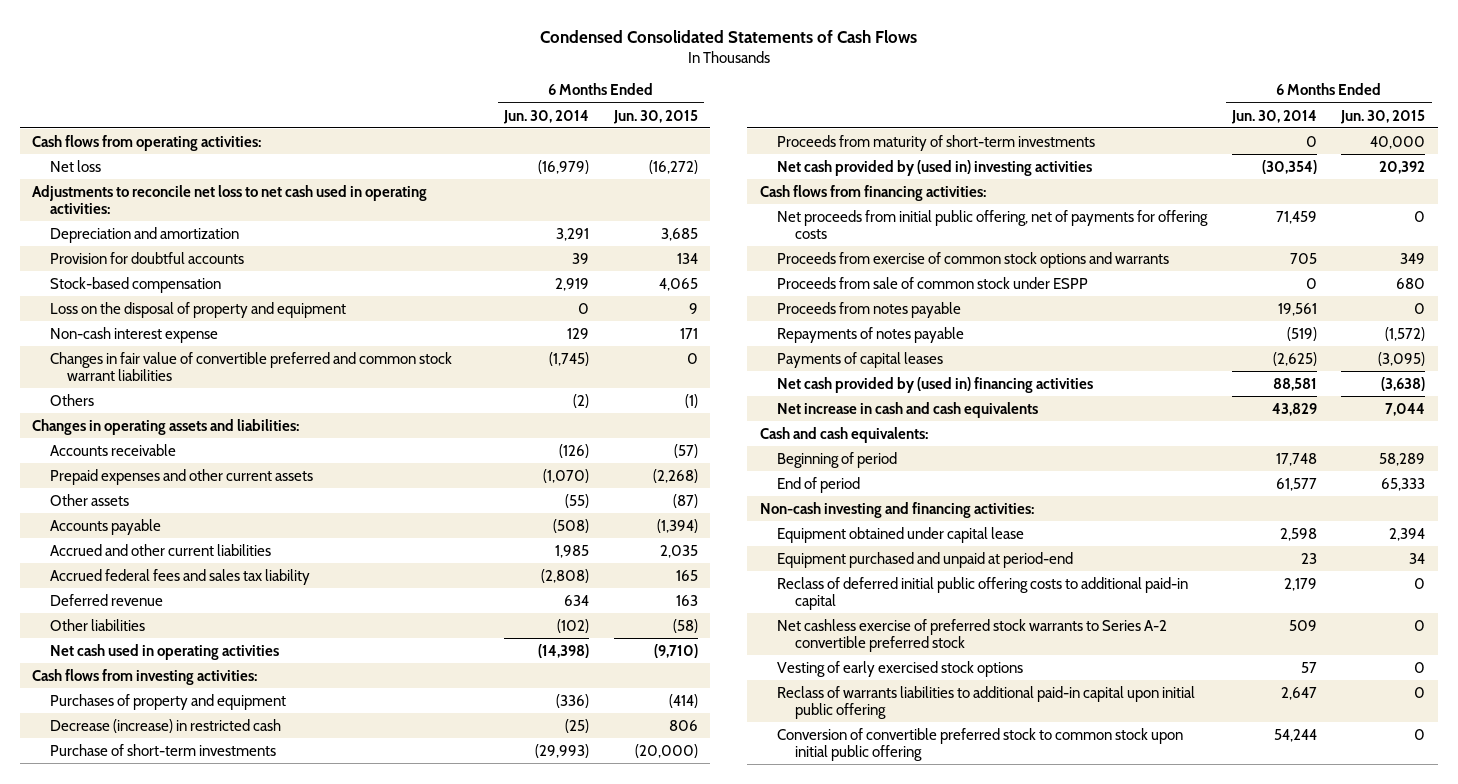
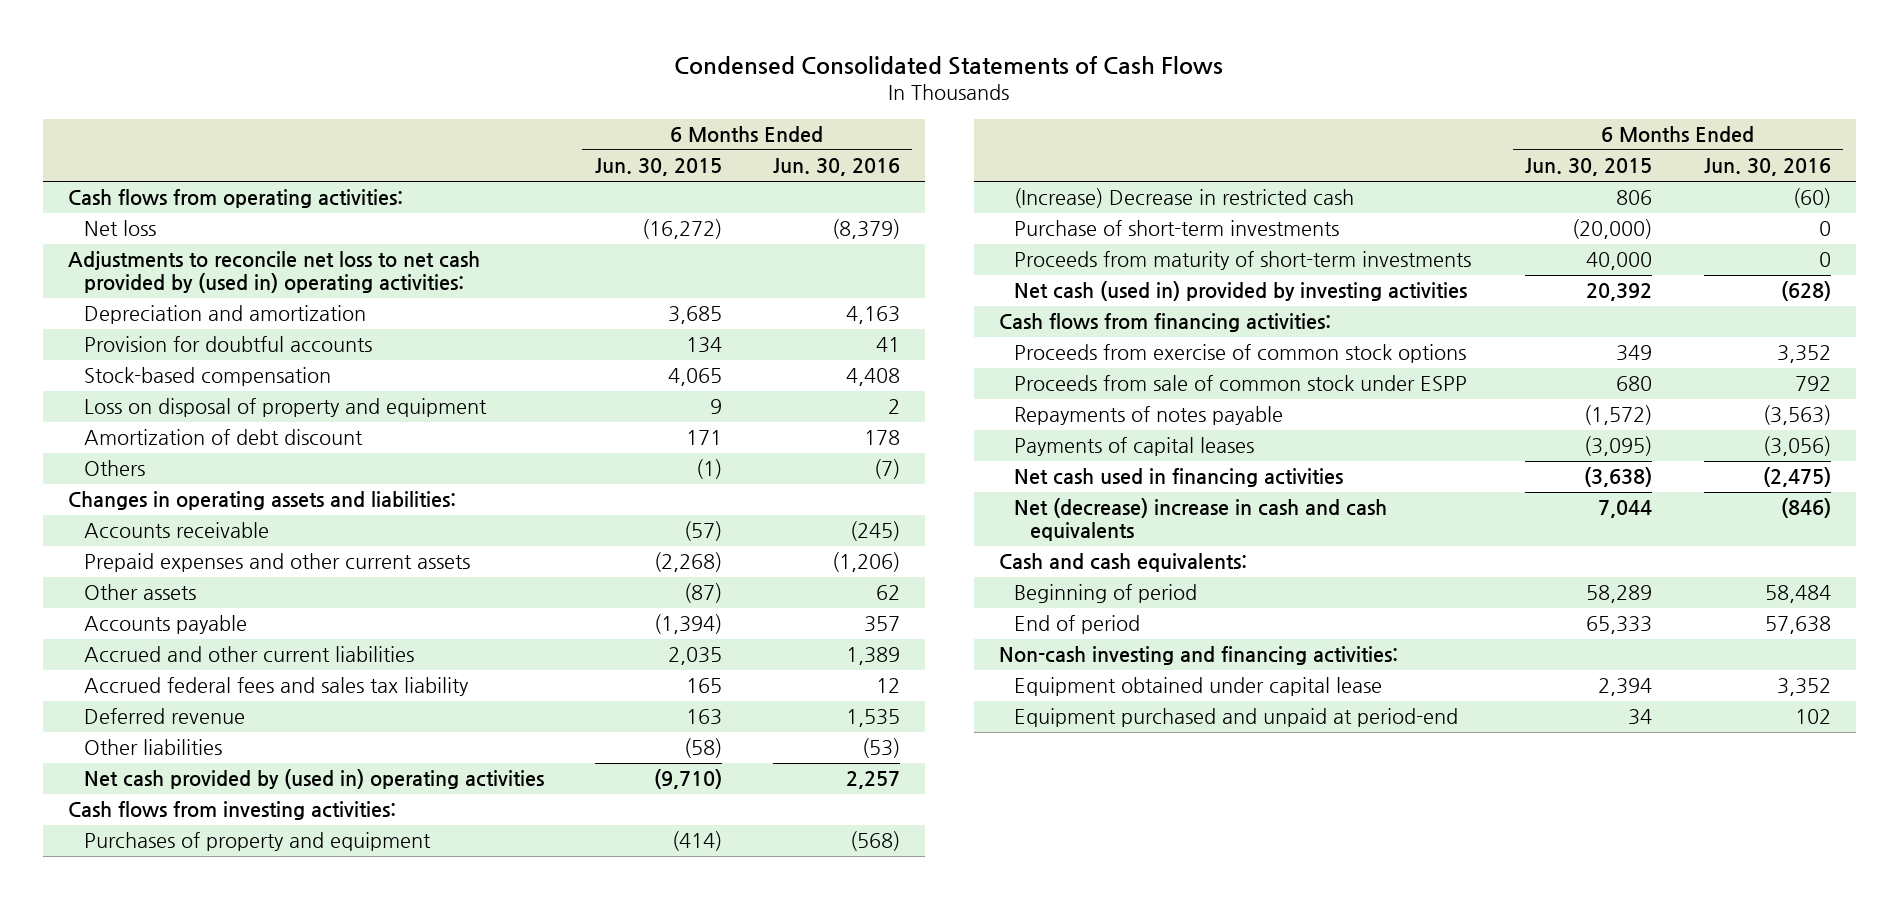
- | 6 Months Ended Jun. 30, 2014 | 6 Months Ended Jun. 30, 2015
+ | 6 Months Ended Jun. 30, 2015 | 6 Months Ended Jun. 30, 2016
- Adjustments to reconcile net loss to net cash used in operating activities:
+ Adjustments to reconcile net loss to net cash provided by (used in) operating activities:
- Loss on the disposal of property and equipment | 0 | 9
- Non-cash interest expense | 129 | 171
- Changes in fair value of convertible preferred and common stock warrant liabilities | (1,745) | 0
+ Loss on disposal of property and equipment | 9 | 2
+ Amortization of debt discount | 171 | 178
- Net cash used in operating activities | (14,398) | (9,710)
+ Net cash provided by (used in) operating activities | (9,710) | 2,257
- Decrease (increase) in restricted cash | (25) | 806
+ (Increase) Decrease in restricted cash | 806 | (60)
- Net cash provided by (used in) investing activities | (30,354) | 20,392
+ Net cash (used in) provided by investing activities | 20,392 | (628)
- Net proceeds from initial public offering, net of payments for offering costs | 71,459 | 0
- Proceeds from exercise of common stock options and warrants | 705 | 349
+ Proceeds from exercise of common stock options | 349 | 3,352
- Proceeds from notes payable | 19,561 | 0
- Net cash provided by (used in) financing activities | 88,581 | (3,638)
- Net increase in cash and cash equivalents | 43,829 | 7,044
+ Net cash used in financing activities | (3,638) | (2,475)
+ Net (decrease) increase in cash and cash equivalents | 7,044 | (846)
- Reclass of deferred initial public offering costs to additional paid-in capital | 2,179 | 0
- Net cashless exercise of preferred stock warrants to Series A-2 convertible preferred stock | 509 | 0
- Vesting of early exercised stock options | 57 | 0
- Reclass of warrants liabilities to additional paid-in capital upon initial public offering | 2,647 | 0
- Conversion of convertible preferred stock to common stock upon initial public offering | 54,244 | 0

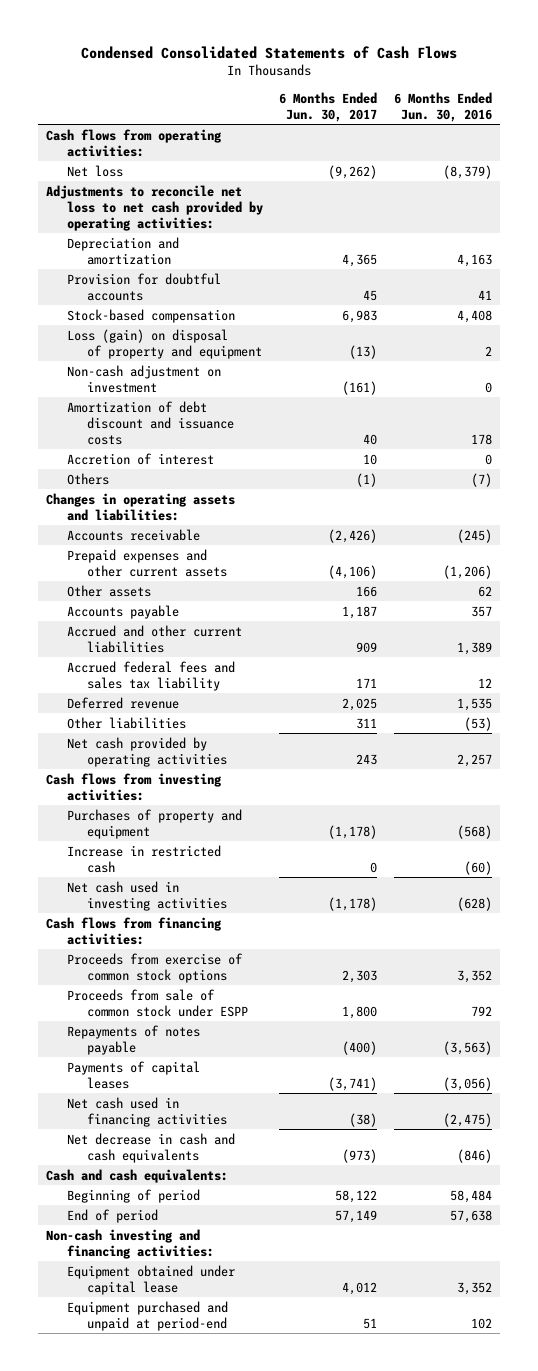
- | 6 Months Ended Jun. 30, 2015 | 6 Months Ended Jun. 30, 2016
+ | 6 Months Ended Jun. 30, 2017 | 6 Months Ended Jun. 30, 2016
- Adjustments to reconcile net loss to net cash provided by (used in) operating activities:
+ Adjustments to reconcile net loss to net cash provided by operating activities:
- Loss on disposal of property and equipment | 9 | 2
- Amortization of debt discount | 171 | 178
+ Loss (gain) on disposal of property and equipment | (13) | 2
+ Non-cash adjustment on investment | (161) | 0
+ Amortization of debt discount and issuance costs | 40 | 178
+ Accretion of interest | 10 | 0
- Net cash provided by (used in) operating activities | (9,710) | 2,257
+ Net cash provided by operating activities | 243 | 2,257
- (Increase) Decrease in restricted cash | 806 | (60)
- Purchase of short-term investments | (20,000) | 0
- Proceeds from maturity of short-term investments | 40,000 | 0
- Net cash (used in) provided by investing activities | 20,392 | (628)
+ Increase in restricted cash | 0 | (60)
+ Net cash used in investing activities | (1,178) | (628)
- Net (decrease) increase in cash and cash equivalents | 7,044 | (846)
+ Net decrease in cash and cash equivalents | (973) | (846)

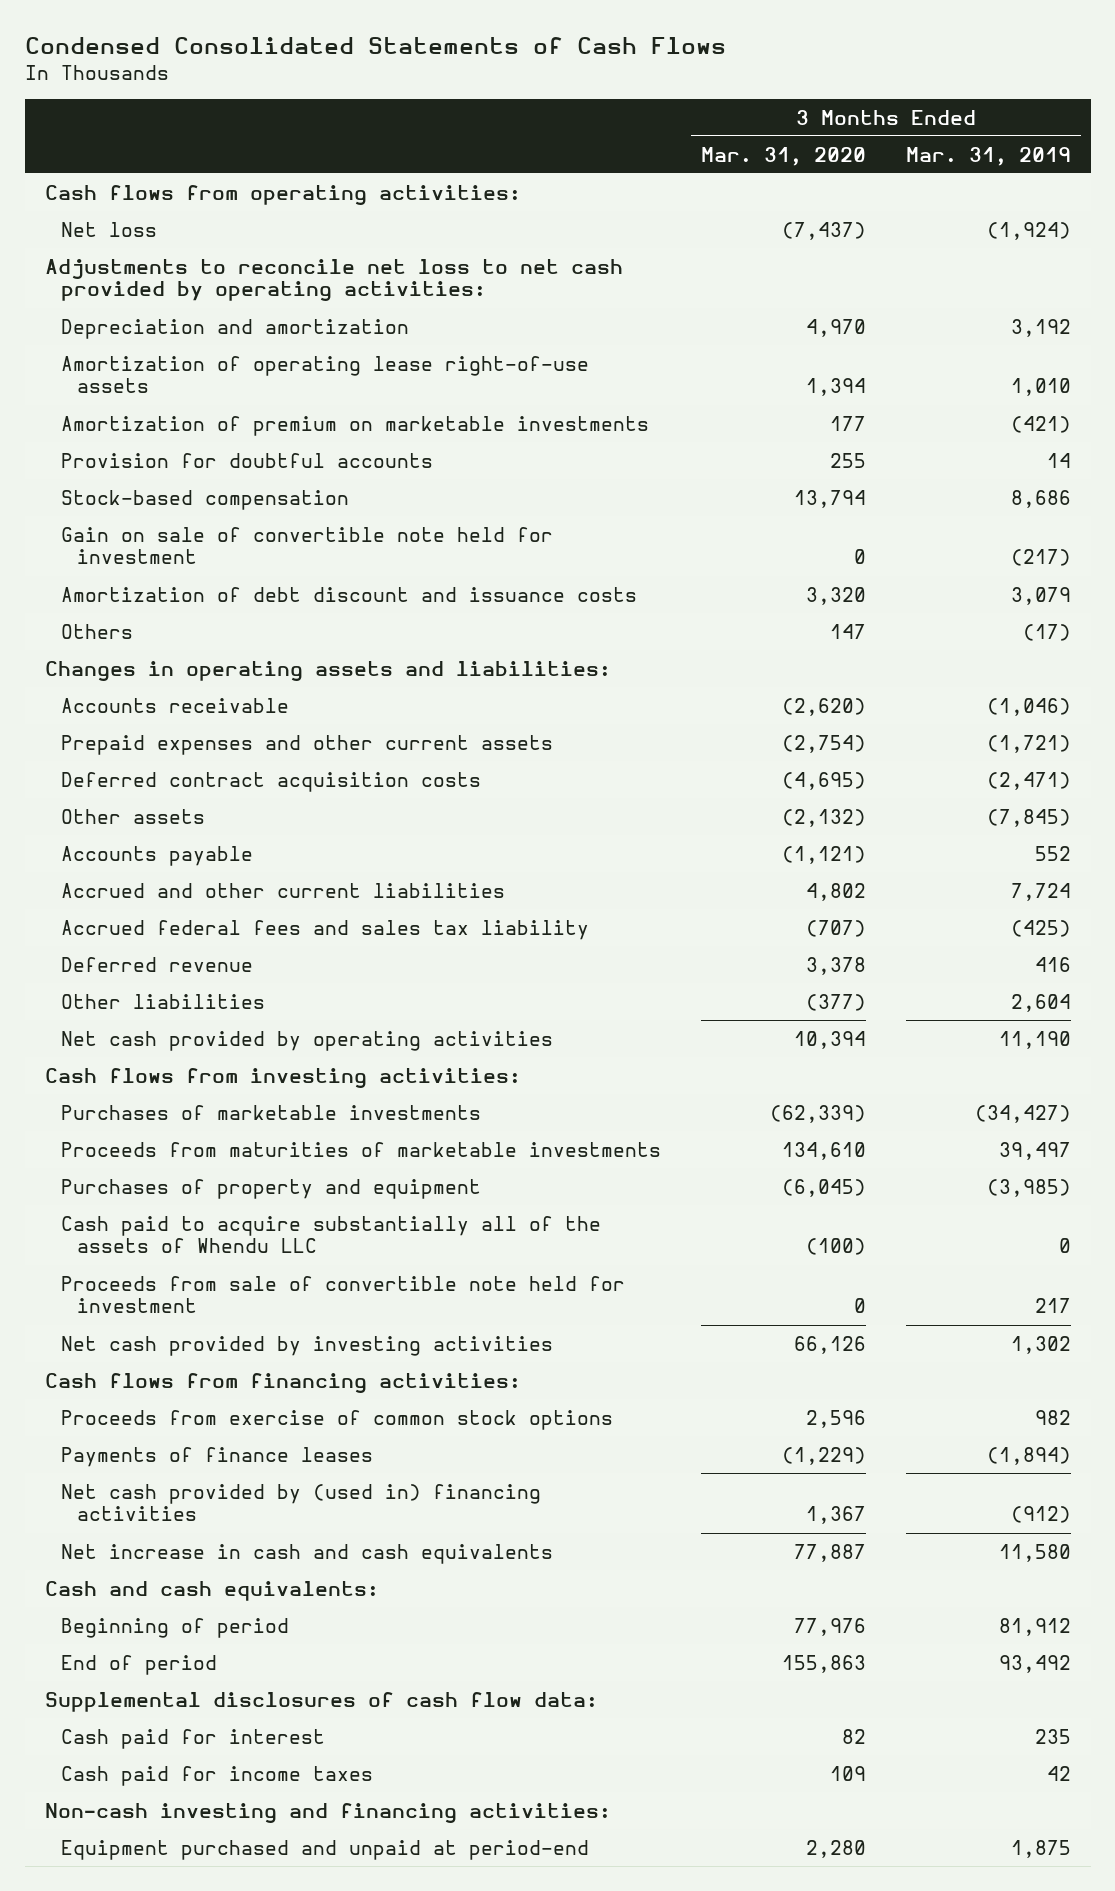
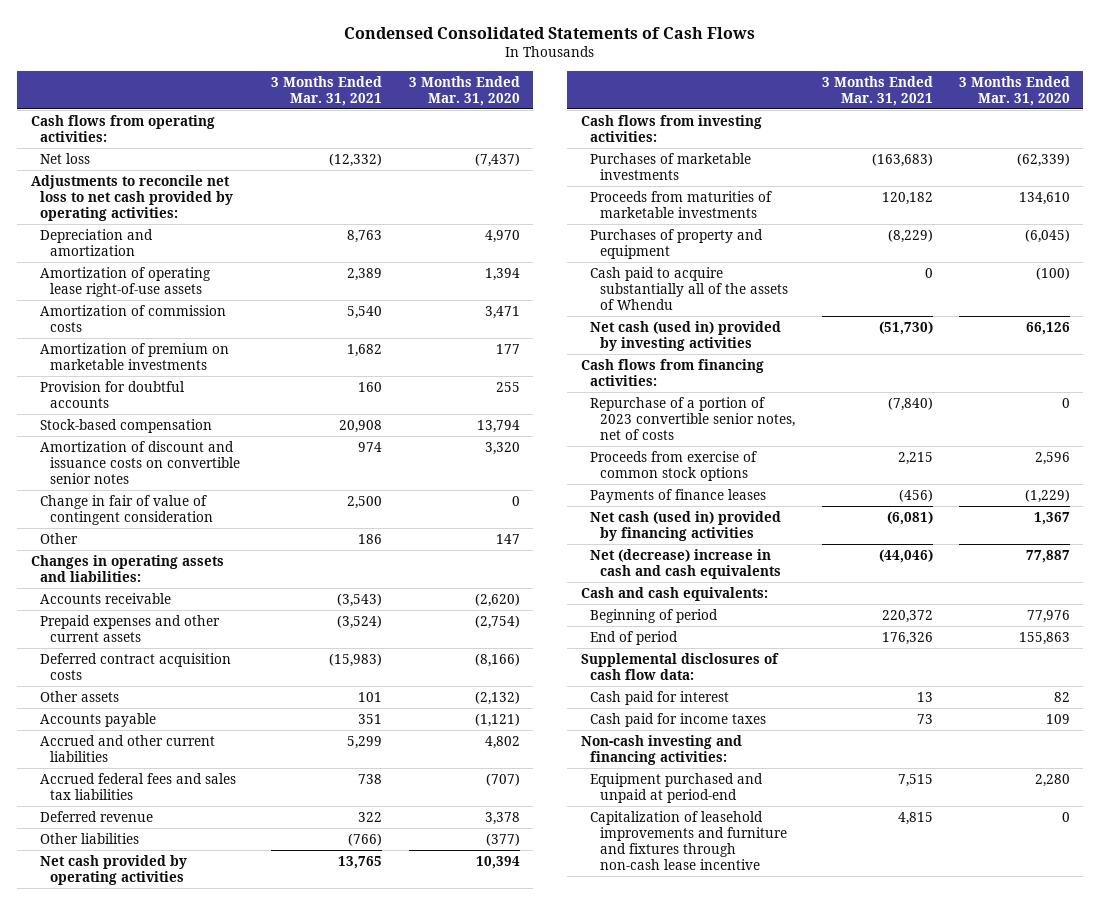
- | 3 Months Ended Mar. 31, 2020 | 3 Months Ended Mar. 31, 2019
+ | 3 Months Ended Mar. 31, 2021 | 3 Months Ended Mar. 31, 2020
+ Amortization of commission costs | 5,540 | 3,471
- Gain on sale of convertible note held for investment | 0 | (217)
- Amortization of debt discount and issuance costs | 3,320 | 3,079
- Others | 147 | (17)
+ Amortization of discount and issuance costs on convertible senior notes | 974 | 3,320
+ Change in fair of value of contingent consideration | 2,500 | 0
+ Other | 186 | 147
- Deferred contract acquisition costs | (4,695) | (2,471)
+ Deferred contract acquisition costs | (15,983) | (8,166)
- Accrued federal fees and sales tax liability | (707) | (425)
+ Accrued federal fees and sales tax liabilities | 738 | (707)
- Cash paid to acquire substantially all of the assets of Whendu LLC | (100) | 0
- Proceeds from sale of convertible note held for investment | 0 | 217
- Net cash provided by investing activities | 66,126 | 1,302
+ Cash paid to acquire substantially all of the assets of Whendu | 0 | (100)
+ Net cash (used in) provided by investing activities | (51,730) | 66,126
+ Repurchase of a portion of 2023 convertible senior notes, net of costs | (7,840) | 0
- Net cash provided by (used in) financing activities | 1,367 | (912)
- Net increase in cash and cash equivalents | 77,887 | 11,580
+ Net cash (used in) provided by financing activities | (6,081) | 1,367
+ Net (decrease) increase in cash and cash equivalents | (44,046) | 77,887
+ Capitalization of leasehold improvements and furniture and fixtures through non-cash lease incentive | 4,815 | 0

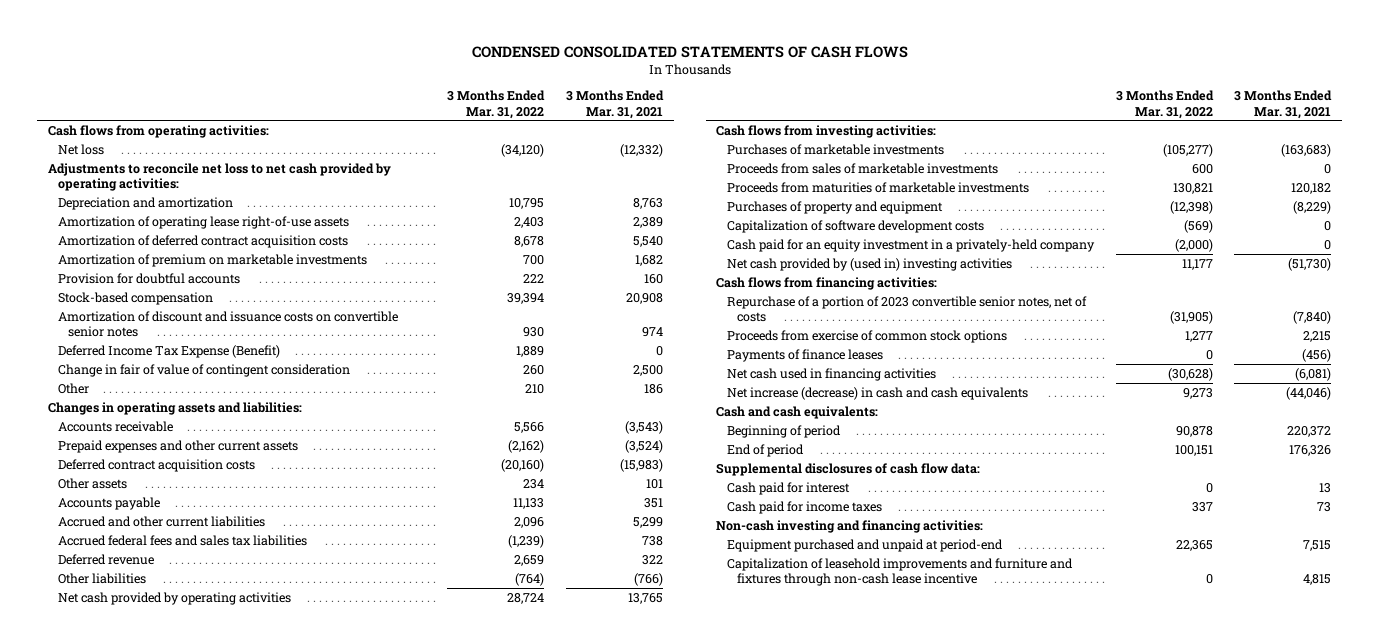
- Condensed Consolidated Statements of Cash Flows
+ CONDENSED CONSOLIDATED STATEMENTS OF CASH FLOWS
- | 3 Months Ended Mar. 31, 2021 | 3 Months Ended Mar. 31, 2020
+ | 3 Months Ended Mar. 31, 2022 | 3 Months Ended Mar. 31, 2021
- Amortization of commission costs | 5,540 | 3,471
+ Amortization of deferred contract acquisition costs | 8,678 | 5,540
+ Deferred Income Tax Expense (Benefit) | 1,889 | 0
+ Proceeds from sales of marketable investments | 600 | 0
- Cash paid to acquire substantially all of the assets of Whendu | 0 | (100)
- Net cash (used in) provided by investing activities | (51,730) | 66,126
+ Capitalization of software development costs | (569) | 0
+ Cash paid for an equity investment in a privately-held company | (2,000) | 0
+ Net cash provided by (used in) investing activities | 11,177 | (51,730)
- Net cash (used in) provided by financing activities | (6,081) | 1,367
- Net (decrease) increase in cash and cash equivalents | (44,046) | 77,887
+ Net cash used in financing activities | (30,628) | (6,081)
+ Net increase (decrease) in cash and cash equivalents | 9,273 | (44,046)

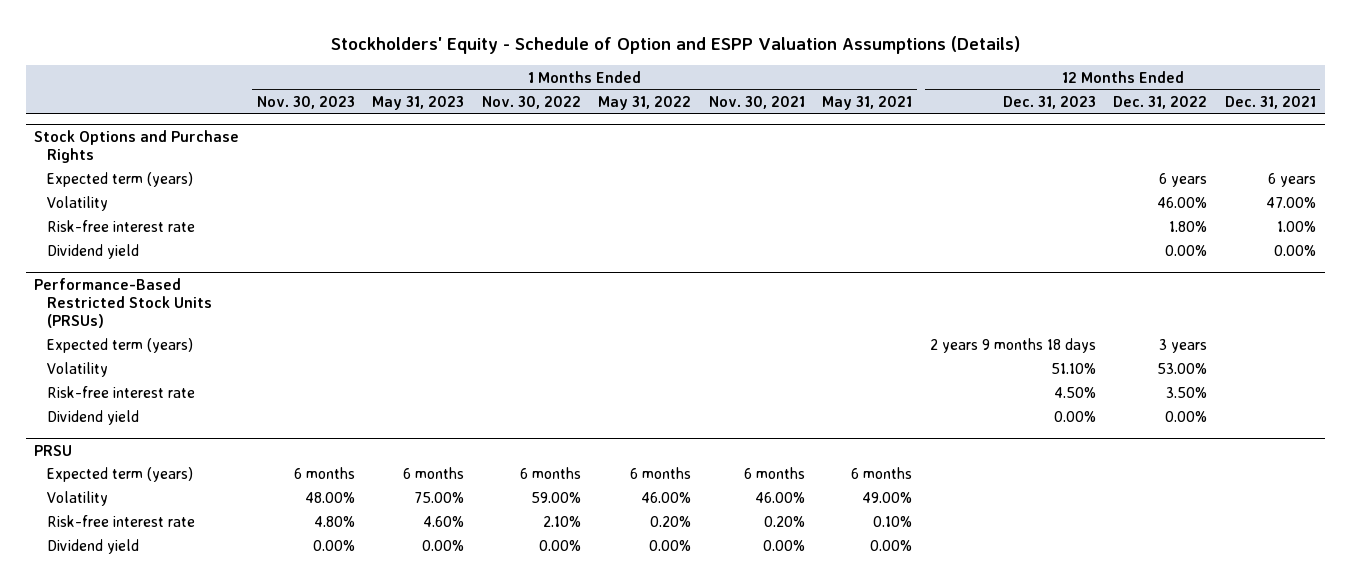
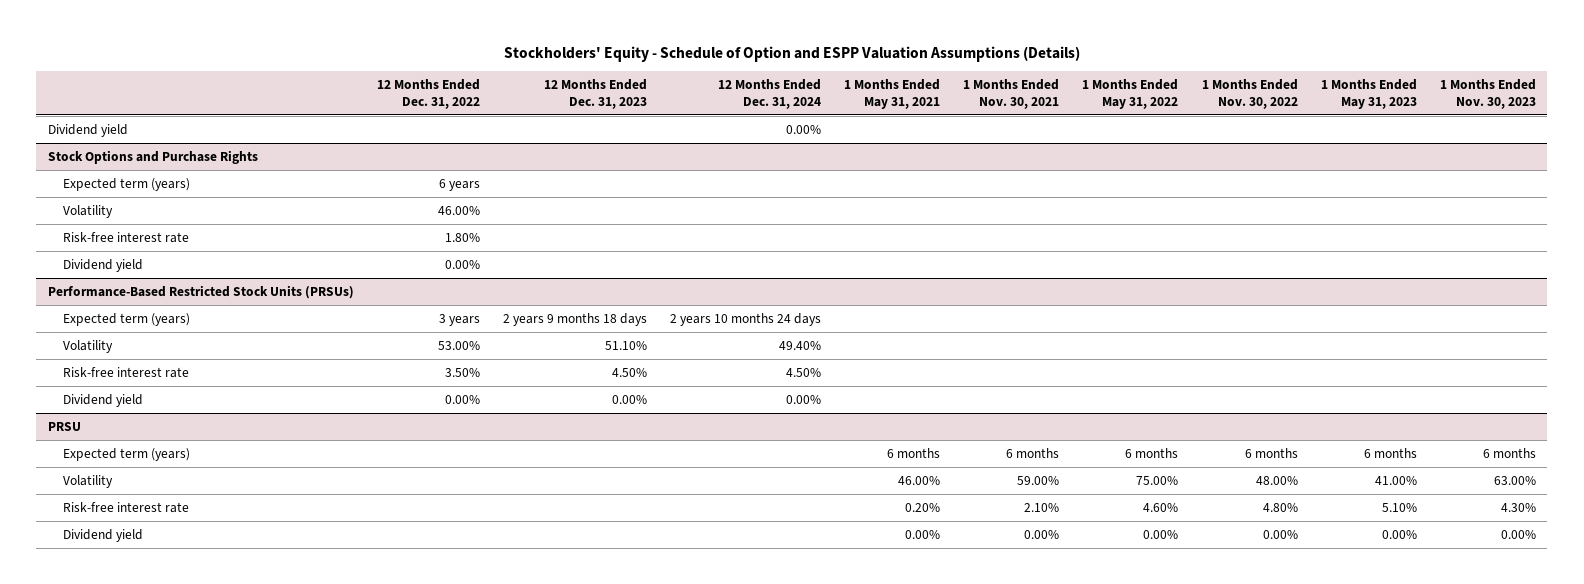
- | 1 Months Ended Nov. 30, 2023 | 1 Months Ended May 31, 2023 | 1 Months Ended Nov. 30, 2022 | 1 Months Ended May 31, 2022 | 1 Months Ended Nov. 30, 2021 | 1 Months Ended May 31, 2021 | 12 Months Ended Dec. 31, 2023 | 12 Months Ended Dec. 31, 2022 | 12 Months Ended Dec. 31, 2021
+ | 12 Months Ended Dec. 31, 2022 | 12 Months Ended Dec. 31, 2023 | 12 Months Ended Dec. 31, 2024 | 1 Months Ended May 31, 2021 | 1 Months Ended Nov. 30, 2021 | 1 Months Ended May 31, 2022 | 1 Months Ended Nov. 30, 2022 | 1 Months Ended May 31, 2023 | 1 Months Ended Nov. 30, 2023
+ Dividend yield | | | 0.00% | | | | | |
@ PRSU
- Volatility | 48.00% | 75.00% | 59.00% | 46.00% | 46.00% | 49.00% | | |
- Risk-free interest rate | 4.80% | 4.60% | 2.10% | 0.20% | 0.20% | 0.10% | | |
+ Volatility | | | | 46.00% | 59.00% | 75.00% | 48.00% | 41.00% | 63.00%
+ Risk-free interest rate | | | | 0.20% | 2.10% | 4.60% | 4.80% | 5.10% | 4.30%

